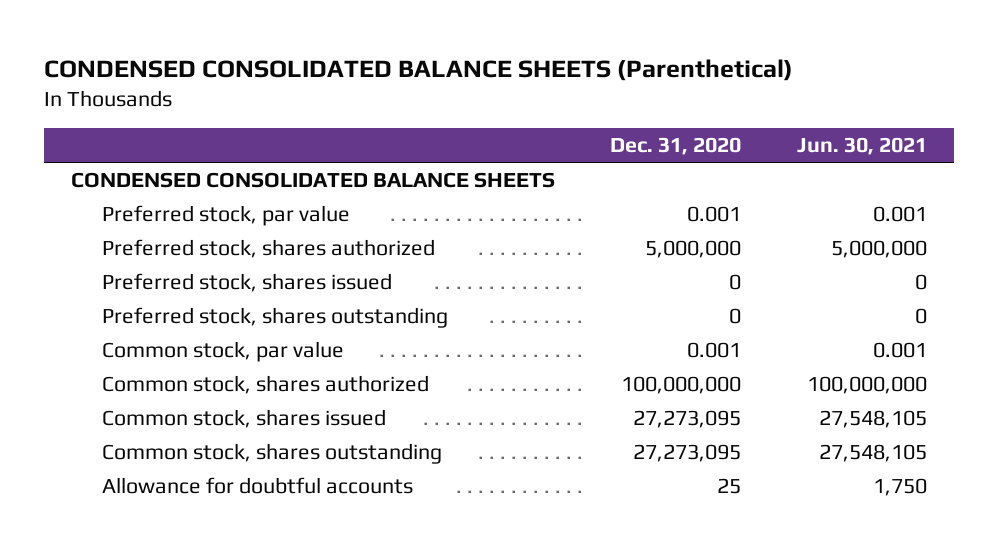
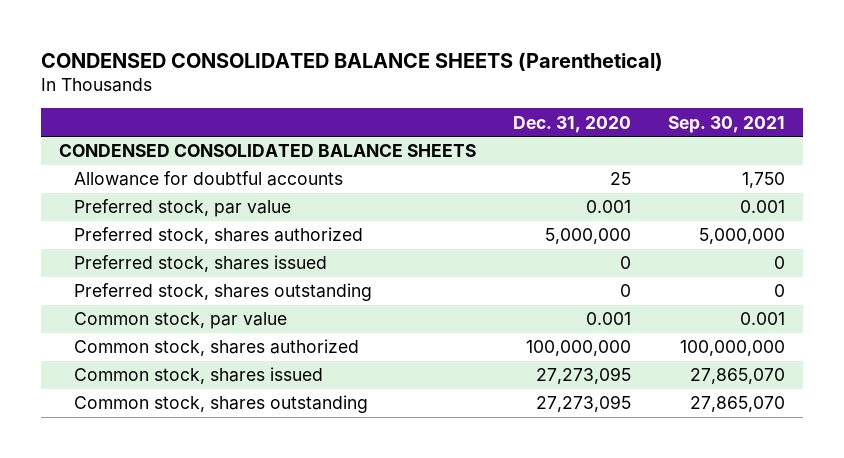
- | Dec. 31, 2020 | Jun. 30, 2021
+ | Dec. 31, 2020 | Sep. 30, 2021
moved up: Allowance for doubtful accounts | 25 | 1,750

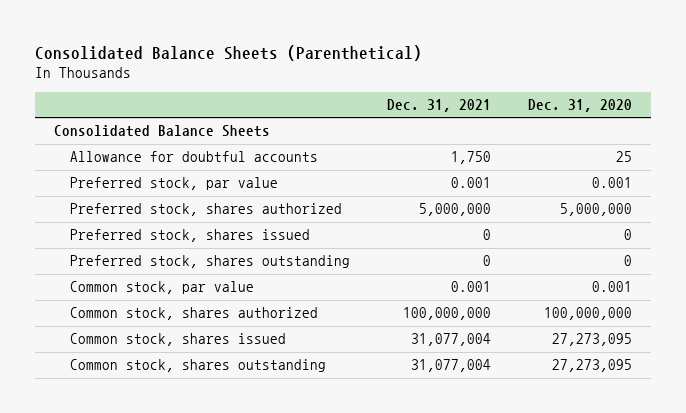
- CONDENSED CONSOLIDATED BALANCE SHEETS (Parenthetical)
+ Consolidated Balance Sheets (Parenthetical)
- | Dec. 31, 2020 | Sep. 30, 2021
+ | Dec. 31, 2021 | Dec. 31, 2020
- CONDENSED CONSOLIDATED BALANCE SHEETS
+ Consolidated Balance Sheets

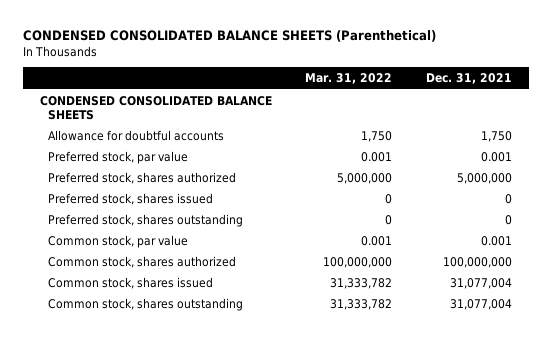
- Consolidated Balance Sheets (Parenthetical)
+ CONDENSED CONSOLIDATED BALANCE SHEETS (Parenthetical)
- | Dec. 31, 2021 | Dec. 31, 2020
+ | Mar. 31, 2022 | Dec. 31, 2021
- Consolidated Balance Sheets
+ CONDENSED CONSOLIDATED BALANCE SHEETS

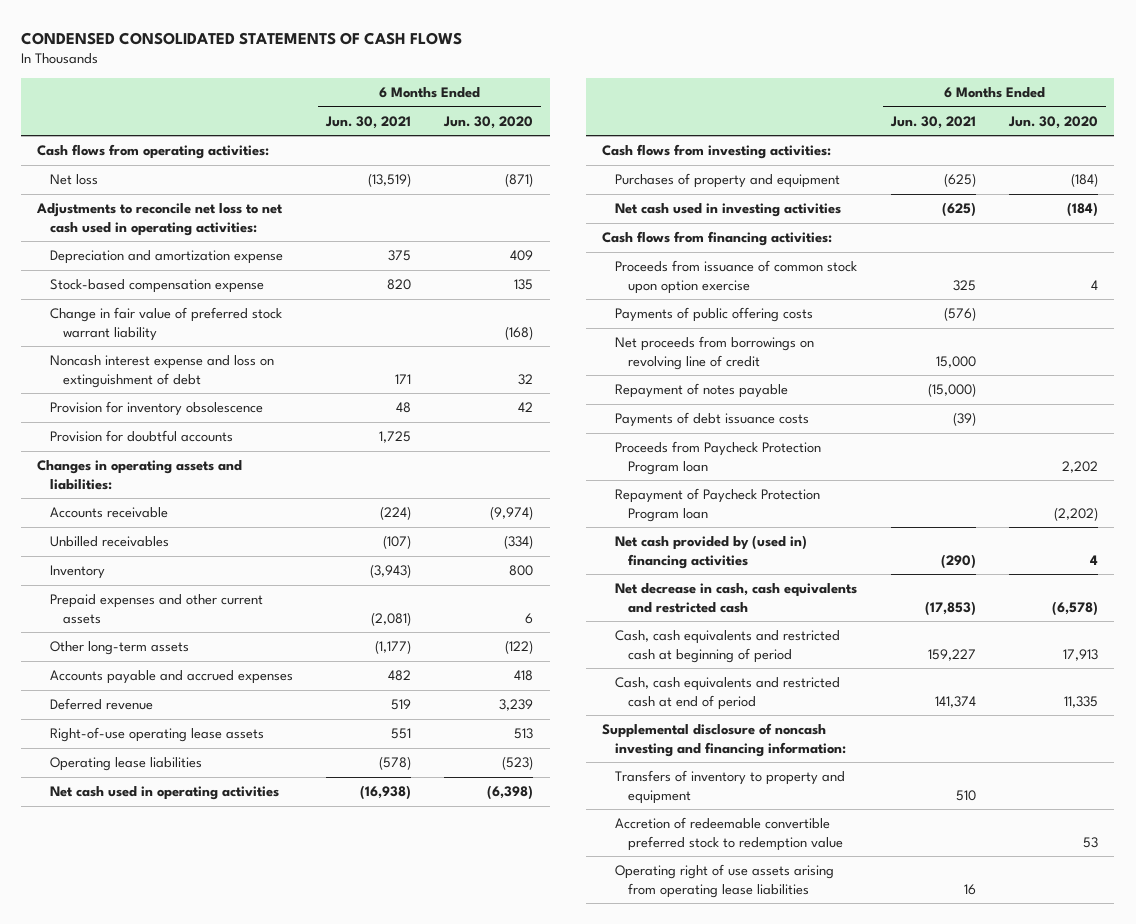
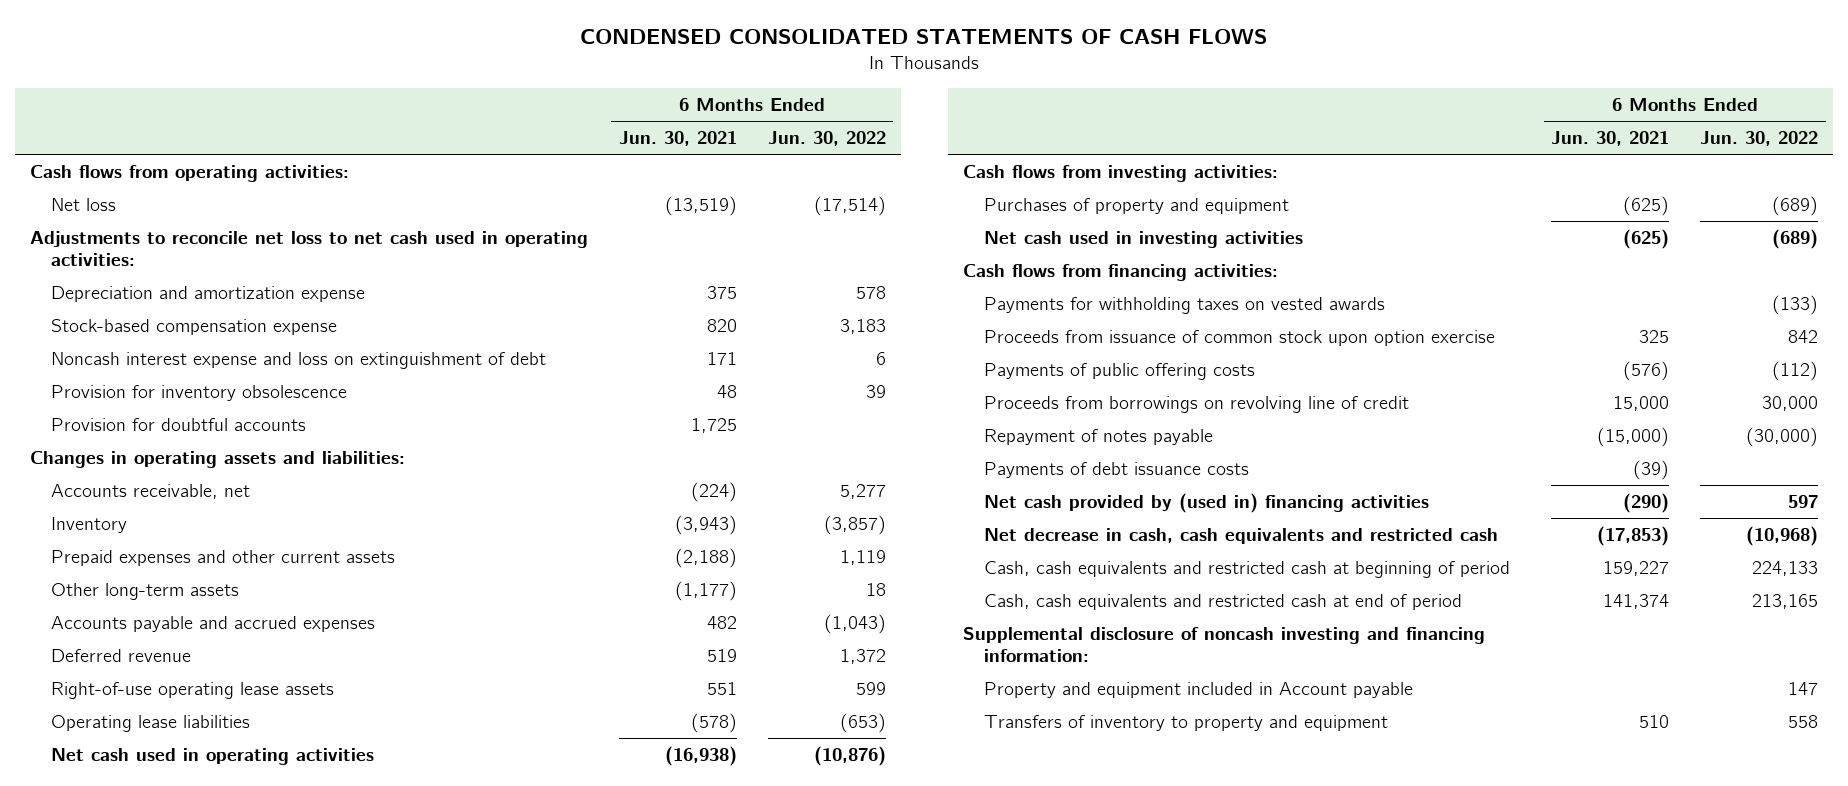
- | 6 Months Ended Jun. 30, 2021 | 6 Months Ended Jun. 30, 2020
+ | 6 Months Ended Jun. 30, 2021 | 6 Months Ended Jun. 30, 2022
- Change in fair value of preferred stock warrant liability | | (168)
- Accounts receivable | (224) | (9,974)
- Unbilled receivables | (107) | (334)
+ Accounts receivable, net | (224) | 5,277
- Prepaid expenses and other current assets | (2,081) | 6
+ Prepaid expenses and other current assets | (2,188) | 1,119
+ Payments for withholding taxes on vested awards | | (133)
- Net proceeds from borrowings on revolving line of credit | 15,000 |
+ Proceeds from borrowings on revolving line of credit | 15,000 | 30,000
- Proceeds from Paycheck Protection Program loan | | 2,202
- Repayment of Paycheck Protection Program loan | | (2,202)
+ Property and equipment included in Account payable | | 147
- Accretion of redeemable convertible preferred stock to redemption value | | 53
- Operating right of use assets arising from operating lease liabilities | 16 |

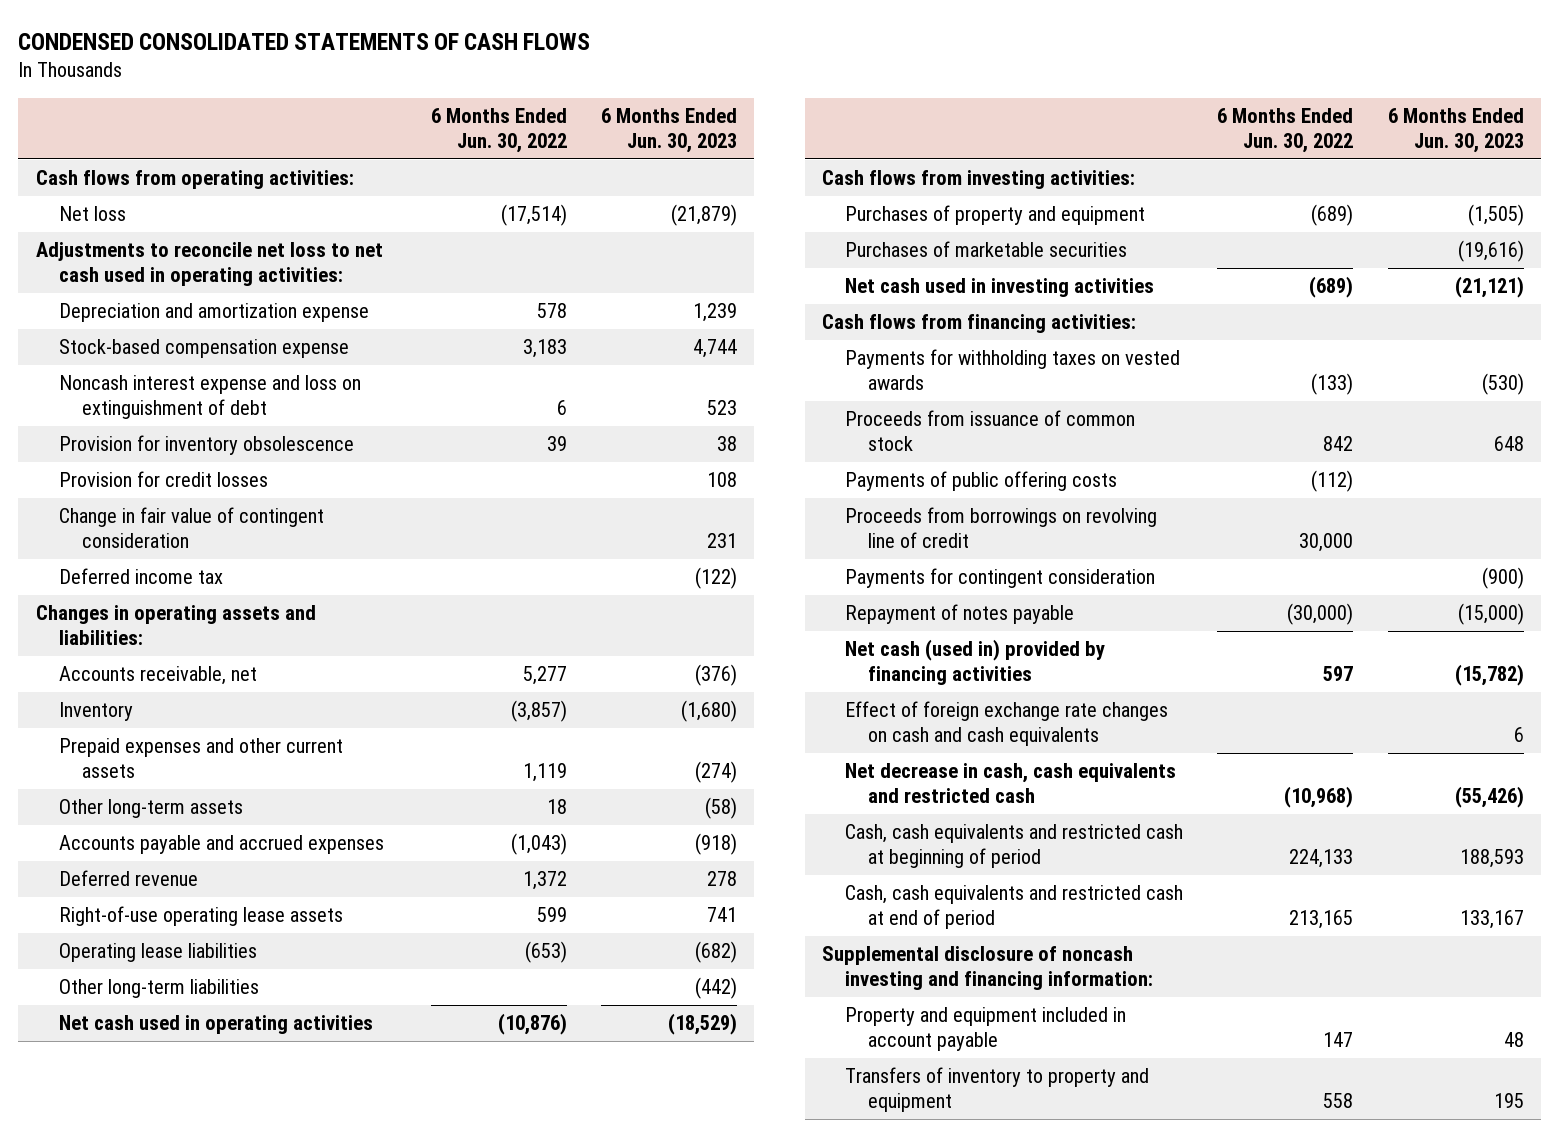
- | 6 Months Ended Jun. 30, 2021 | 6 Months Ended Jun. 30, 2022
+ | 6 Months Ended Jun. 30, 2022 | 6 Months Ended Jun. 30, 2023
- Provision for doubtful accounts | 1,725 |
+ Provision for credit losses | | 108
+ Change in fair value of contingent consideration | | 231
+ Deferred income tax | | (122)
+ Other long-term liabilities | | (442)
+ Purchases of marketable securities | | (19,616)
- Proceeds from issuance of common stock upon option exercise | 325 | 842
+ Proceeds from issuance of common stock | 842 | 648
+ Payments for contingent consideration | | (900)
- Payments of debt issuance costs | (39) |
- Net cash provided by (used in) financing activities | (290) | 597
+ Net cash (used in) provided by financing activities | 597 | (15,782)
+ Effect of foreign exchange rate changes on cash and cash equivalents | | 6
- Property and equipment included in Account payable | | 147
+ Property and equipment included in account payable | 147 | 48

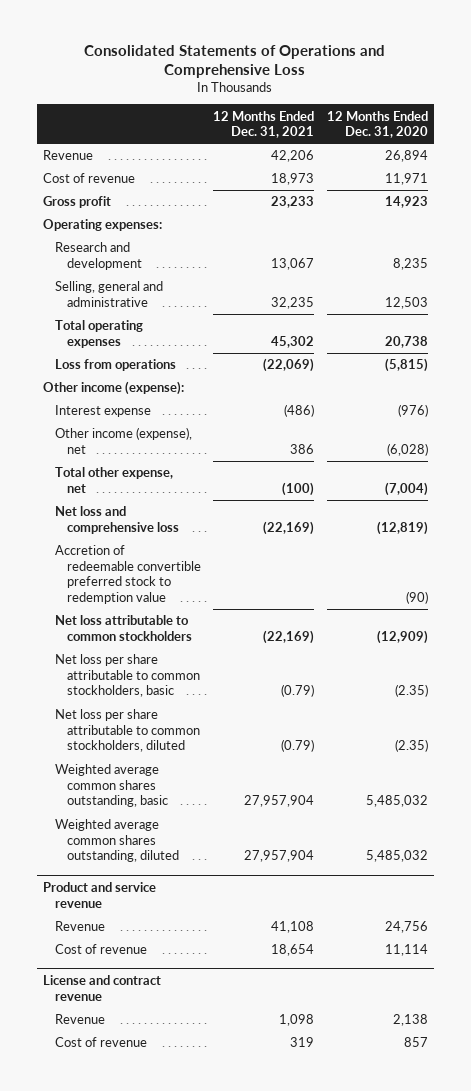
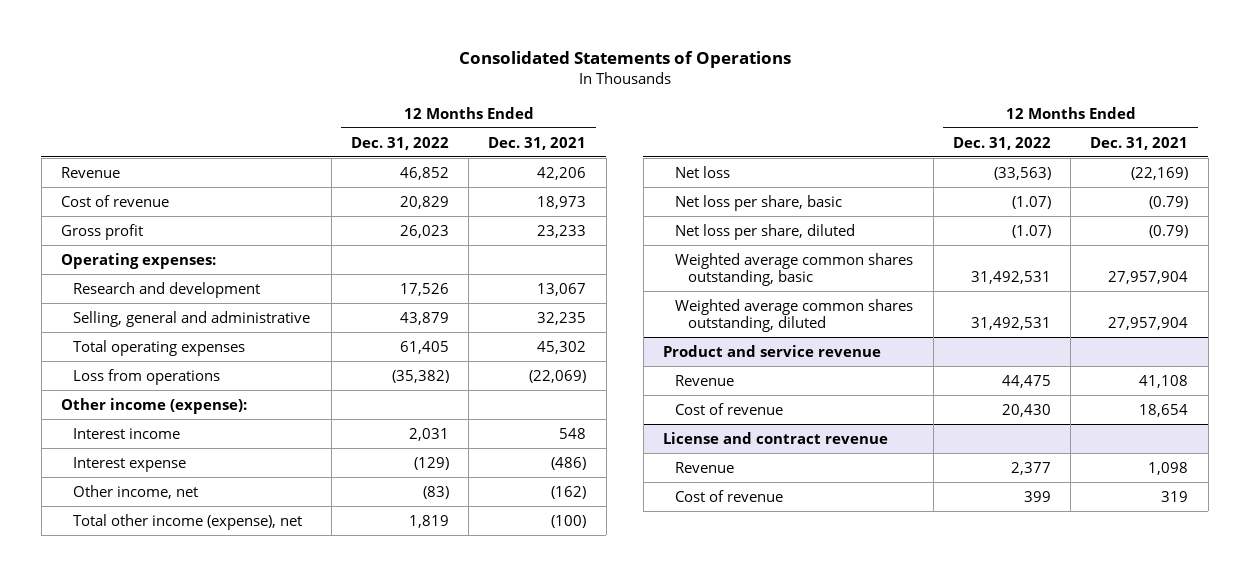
- Consolidated Statements of Operations and Comprehensive Loss
+ Consolidated Statements of Operations
- | 12 Months Ended Dec. 31, 2021 | 12 Months Ended Dec. 31, 2020
+ | 12 Months Ended Dec. 31, 2022 | 12 Months Ended Dec. 31, 2021
+ Interest income | 2,031 | 548
- Other income (expense), net | 386 | (6,028)
- Total other expense, net | (100) | (7,004)
- Net loss and comprehensive loss | (22,169) | (12,819)
- Accretion of redeemable convertible preferred stock to redemption value | | (90)
- Net loss attributable to common stockholders | (22,169) | (12,909)
- Net loss per share attributable to common stockholders, basic | (0.79) | (2.35)
- Net loss per share attributable to common stockholders, diluted | (0.79) | (2.35)
+ Other income, net | (83) | (162)
+ Total other income (expense), net | 1,819 | (100)
+ Net loss | (33,563) | (22,169)
+ Net loss per share, basic | (1.07) | (0.79)
+ Net loss per share, diluted | (1.07) | (0.79)

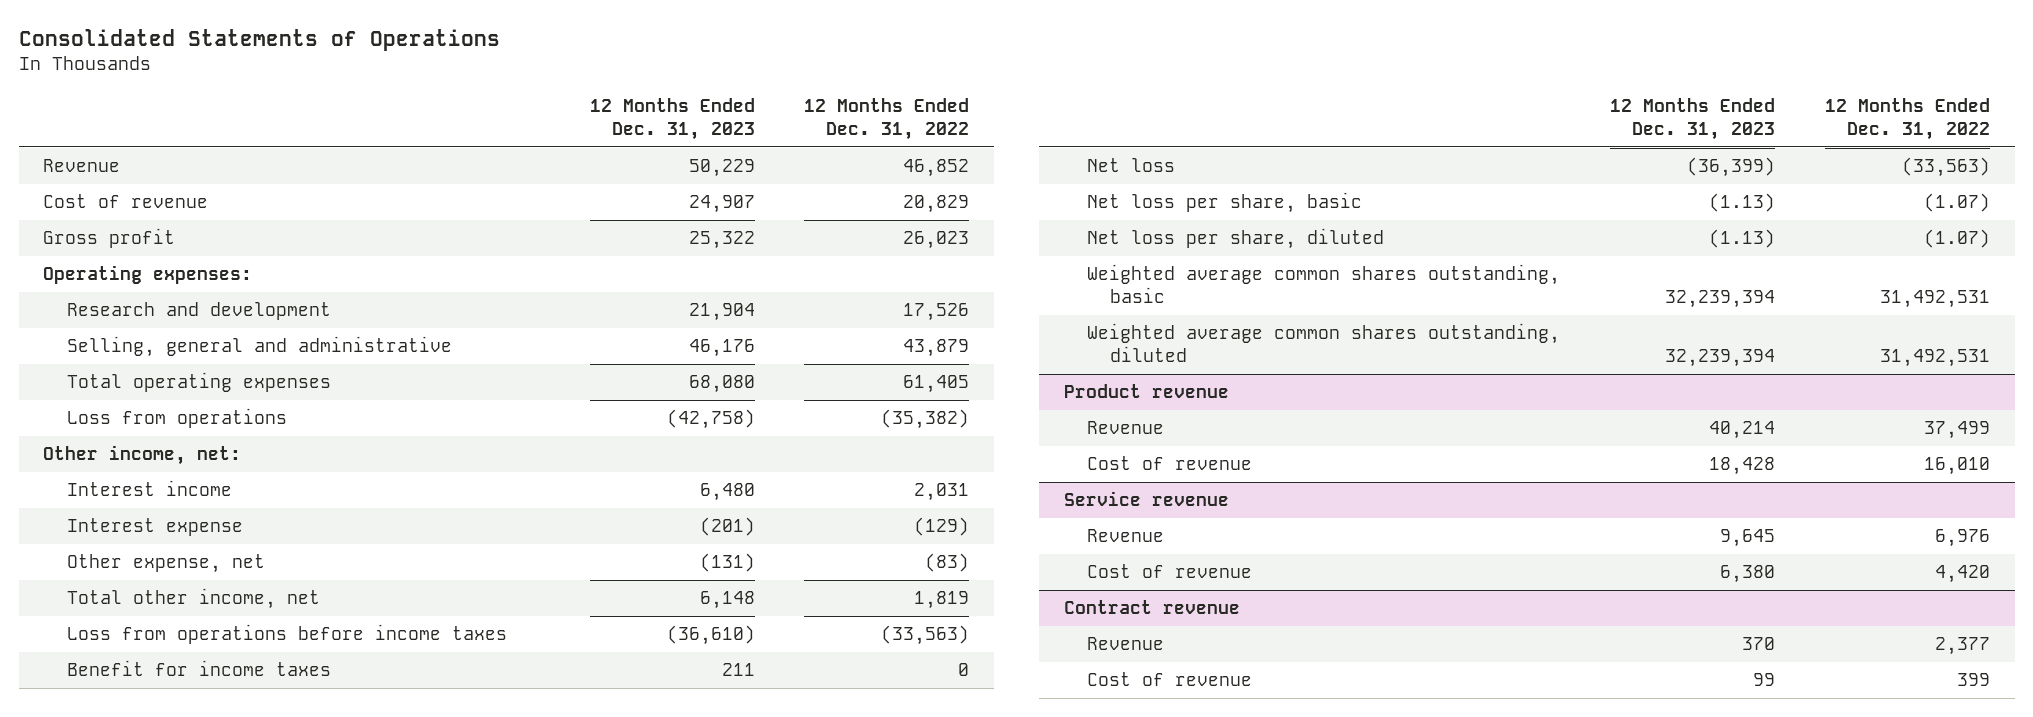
- | 12 Months Ended Dec. 31, 2022 | 12 Months Ended Dec. 31, 2021
+ | 12 Months Ended Dec. 31, 2023 | 12 Months Ended Dec. 31, 2022
- Other income (expense):
+ Other income, net:
- Other income, net | (83) | (162)
- Total other income (expense), net | 1,819 | (100)
+ Other expense, net | (131) | (83)
+ Total other income, net | 6,148 | 1,819
+ Loss from operations before income taxes | (36,610) | (33,563)
+ Benefit for income taxes | 211 | 0
- Product and service revenue
- Revenue | 44,475 | 41,108
- Cost of revenue | 20,430 | 18,654
- License and contract revenue
+ Product revenue
+ Revenue | 40,214 | 37,499
+ Cost of revenue | 18,428 | 16,010
+ Service revenue
+ Revenue | 9,645 | 6,976
+ Cost of revenue | 6,380 | 4,420
+ Contract revenue

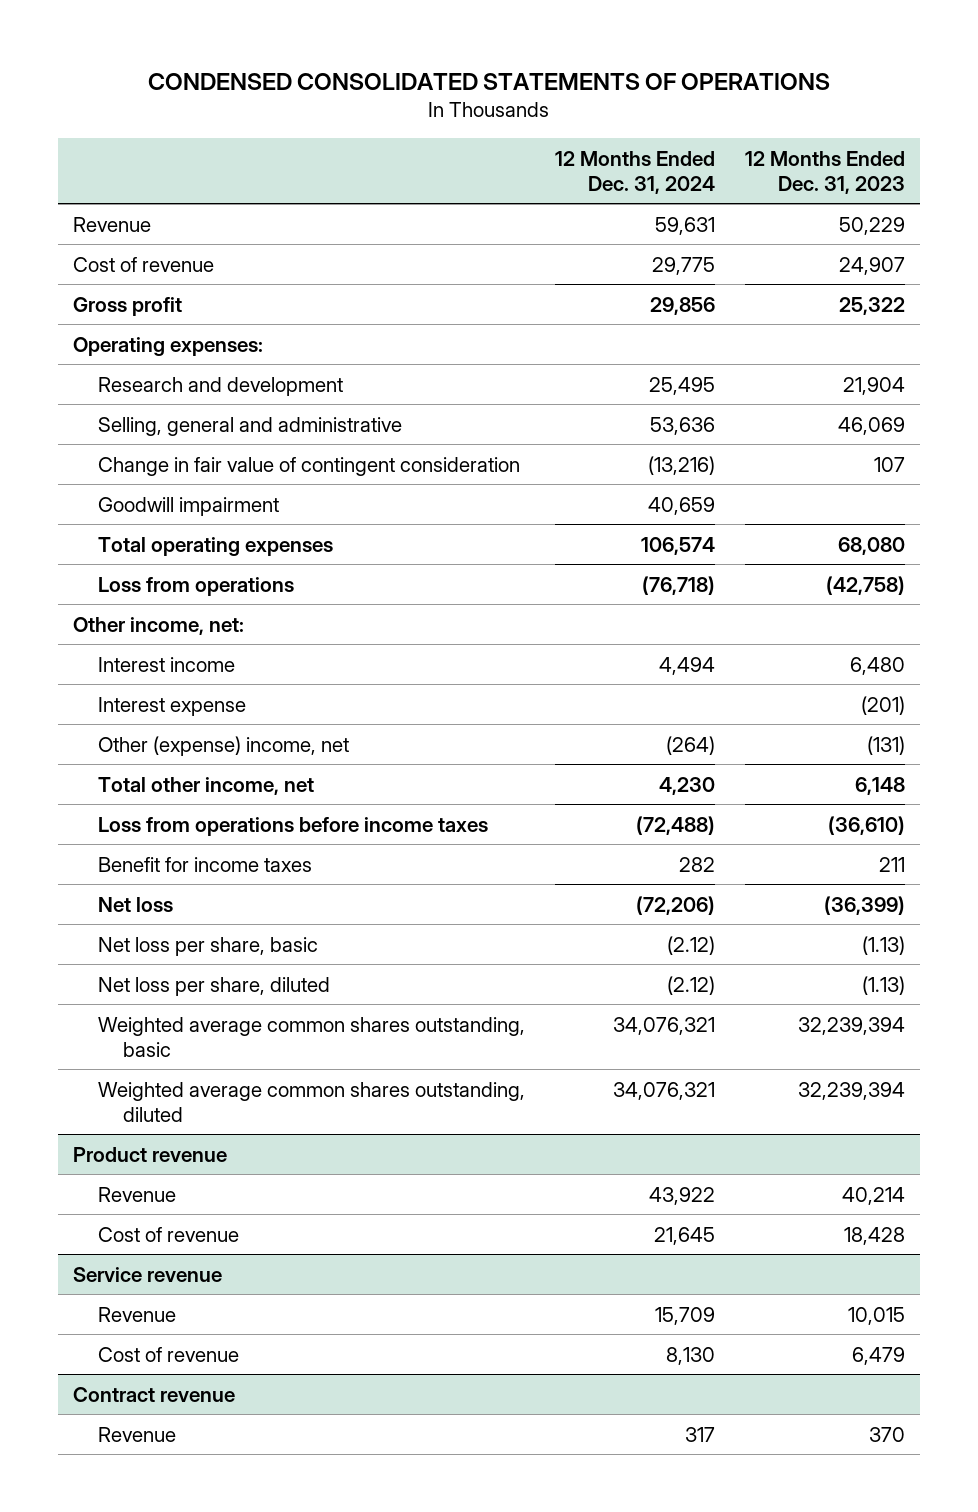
- Consolidated Statements of Operations
+ CONDENSED CONSOLIDATED STATEMENTS OF OPERATIONS
- | 12 Months Ended Dec. 31, 2023 | 12 Months Ended Dec. 31, 2022
+ | 12 Months Ended Dec. 31, 2024 | 12 Months Ended Dec. 31, 2023
- Selling, general and administrative | 46,176 | 43,879
+ Selling, general and administrative | 53,636 | 46,069
+ Change in fair value of contingent consideration | (13,216) | 107
+ Goodwill impairment | 40,659 |
- Other expense, net | (131) | (83)
+ Other (expense) income, net | (264) | (131)
@ Service revenue
- Revenue | 9,645 | 6,976
- Cost of revenue | 6,380 | 4,420
+ Revenue | 15,709 | 10,015
+ Cost of revenue | 8,130 | 6,479
@ Contract revenue
- Cost of revenue | 99 | 399

